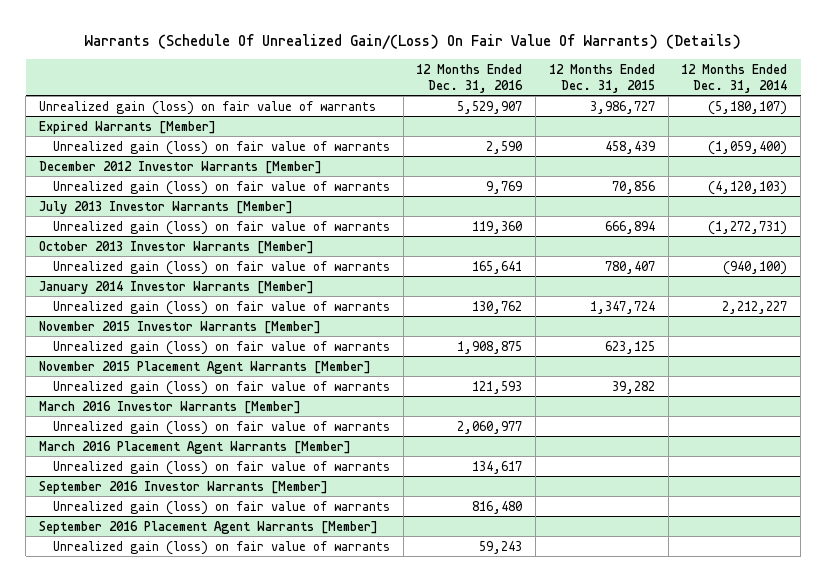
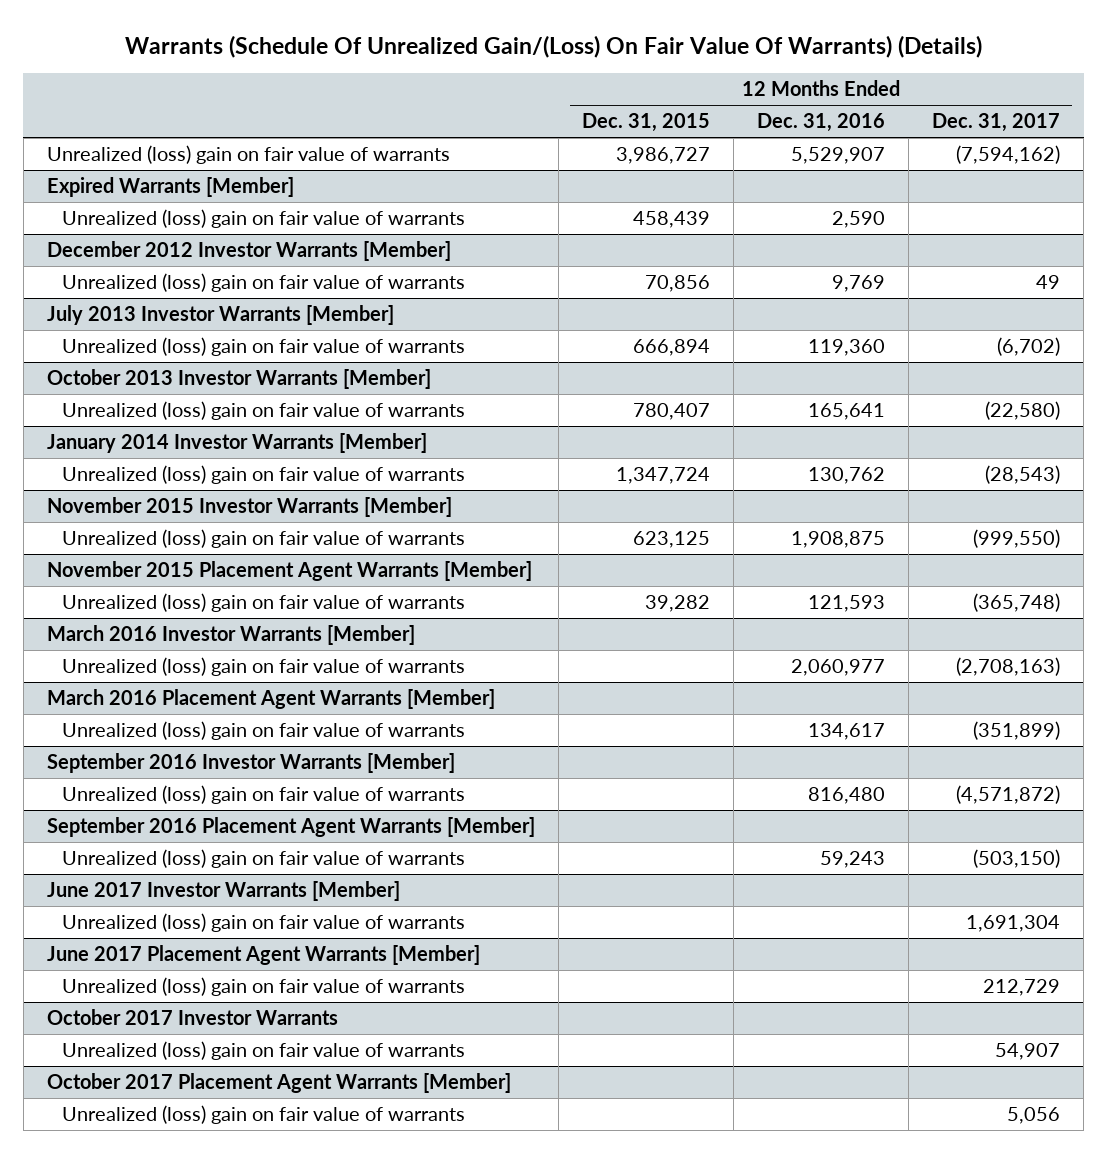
- | 12 Months Ended Dec. 31, 2016 | 12 Months Ended Dec. 31, 2015 | 12 Months Ended Dec. 31, 2014
+ | 12 Months Ended Dec. 31, 2015 | 12 Months Ended Dec. 31, 2016 | 12 Months Ended Dec. 31, 2017
- Unrealized gain (loss) on fair value of warrants | 5,529,907 | 3,986,727 | (5,180,107)
+ Unrealized (loss) gain on fair value of warrants | 3,986,727 | 5,529,907 | (7,594,162)
@ Expired Warrants [Member]
- Unrealized gain (loss) on fair value of warrants | 2,590 | 458,439 | (1,059,400)
+ Unrealized (loss) gain on fair value of warrants | 458,439 | 2,590 |
@ December 2012 Investor Warrants [Member]
- Unrealized gain (loss) on fair value of warrants | 9,769 | 70,856 | (4,120,103)
+ Unrealized (loss) gain on fair value of warrants | 70,856 | 9,769 | 49
@ July 2013 Investor Warrants [Member]
- Unrealized gain (loss) on fair value of warrants | 119,360 | 666,894 | (1,272,731)
+ Unrealized (loss) gain on fair value of warrants | 666,894 | 119,360 | (6,702)
@ October 2013 Investor Warrants [Member]
- Unrealized gain (loss) on fair value of warrants | 165,641 | 780,407 | (940,100)
+ Unrealized (loss) gain on fair value of warrants | 780,407 | 165,641 | (22,580)
@ January 2014 Investor Warrants [Member]
- Unrealized gain (loss) on fair value of warrants | 130,762 | 1,347,724 | 2,212,227
+ Unrealized (loss) gain on fair value of warrants | 1,347,724 | 130,762 | (28,543)
@ November 2015 Investor Warrants [Member]
- Unrealized gain (loss) on fair value of warrants | 1,908,875 | 623,125 |
+ Unrealized (loss) gain on fair value of warrants | 623,125 | 1,908,875 | (999,550)
@ November 2015 Placement Agent Warrants [Member]
- Unrealized gain (loss) on fair value of warrants | 121,593 | 39,282 |
+ Unrealized (loss) gain on fair value of warrants | 39,282 | 121,593 | (365,748)
@ March 2016 Investor Warrants [Member]
- Unrealized gain (loss) on fair value of warrants | 2,060,977 | |
+ Unrealized (loss) gain on fair value of warrants | | 2,060,977 | (2,708,163)
@ March 2016 Placement Agent Warrants [Member]
- Unrealized gain (loss) on fair value of warrants | 134,617 | |
+ Unrealized (loss) gain on fair value of warrants | | 134,617 | (351,899)
@ September 2016 Investor Warrants [Member]
- Unrealized gain (loss) on fair value of warrants | 816,480 | |
+ Unrealized (loss) gain on fair value of warrants | | 816,480 | (4,571,872)
@ September 2016 Placement Agent Warrants [Member]
- Unrealized gain (loss) on fair value of warrants | 59,243 | |
+ Unrealized (loss) gain on fair value of warrants | | 59,243 | (503,150)
+ June 2017 Investor Warrants [Member]
+ Unrealized (loss) gain on fair value of warrants | | | 1,691,304
+ June 2017 Placement Agent Warrants [Member]
+ Unrealized (loss) gain on fair value of warrants | | | 212,729
+ October 2017 Investor Warrants
+ Unrealized (loss) gain on fair value of warrants | | | 54,907
+ October 2017 Placement Agent Warrants [Member]
+ Unrealized (loss) gain on fair value of warrants | | | 5,056

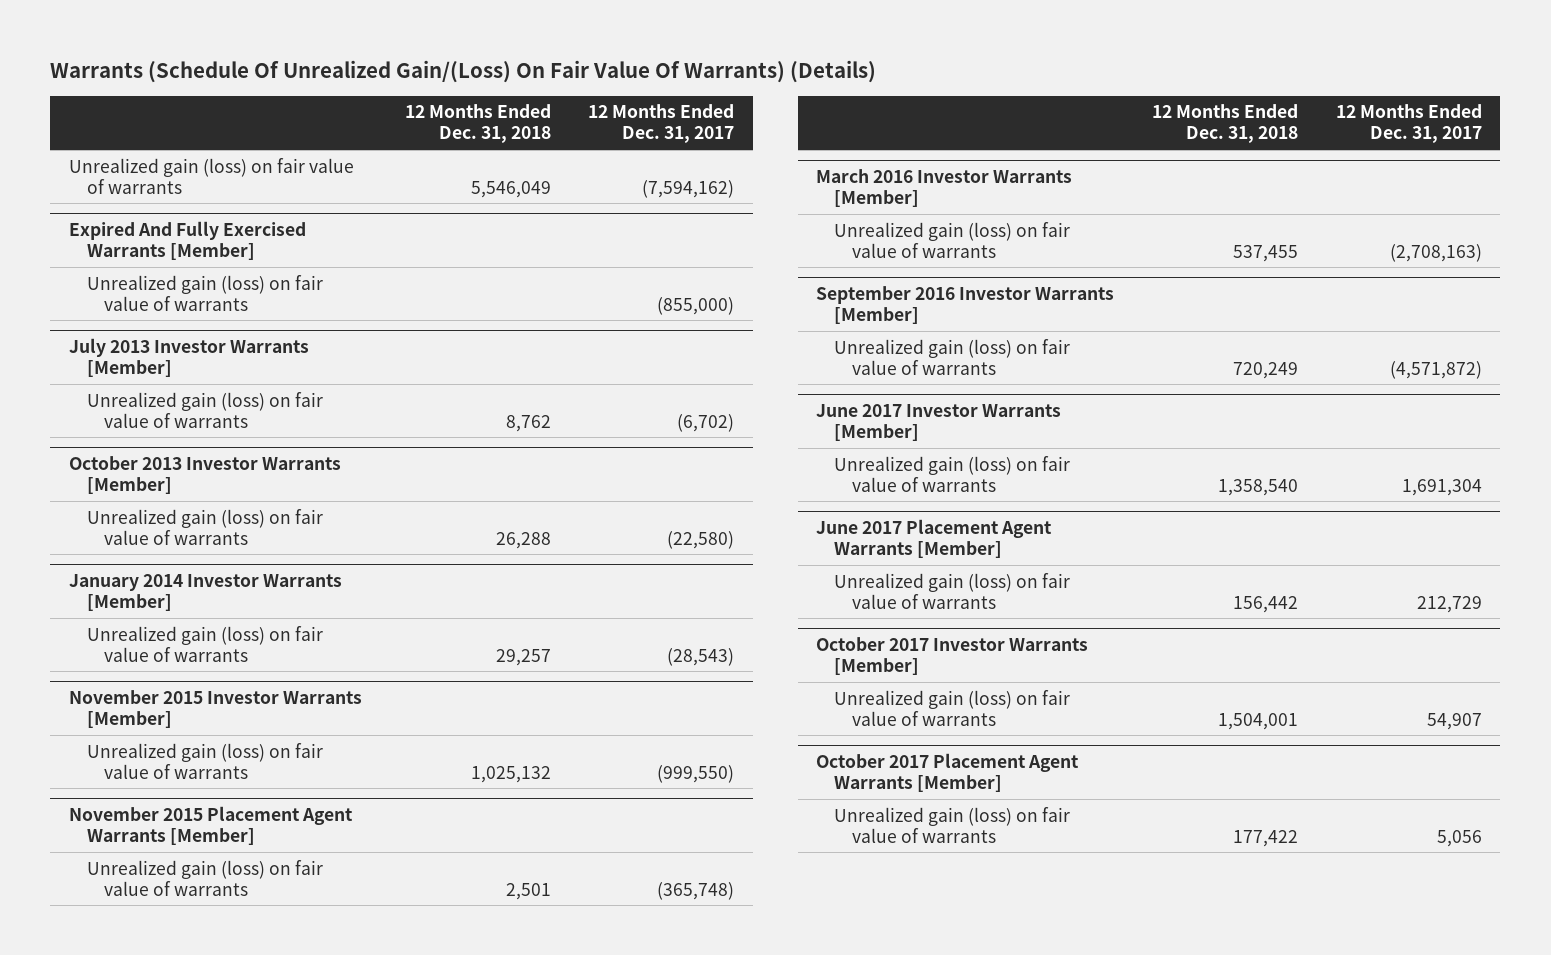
- | 12 Months Ended Dec. 31, 2015 | 12 Months Ended Dec. 31, 2016 | 12 Months Ended Dec. 31, 2017
+ | 12 Months Ended Dec. 31, 2018 | 12 Months Ended Dec. 31, 2017
- Unrealized (loss) gain on fair value of warrants | 3,986,727 | 5,529,907 | (7,594,162)
- Expired Warrants [Member]
- Unrealized (loss) gain on fair value of warrants | 458,439 | 2,590 |
- December 2012 Investor Warrants [Member]
- Unrealized (loss) gain on fair value of warrants | 70,856 | 9,769 | 49
+ Unrealized gain (loss) on fair value of warrants | 5,546,049 | (7,594,162)
+ Expired And Fully Exercised Warrants [Member]
+ Unrealized gain (loss) on fair value of warrants | | (855,000)
@ July 2013 Investor Warrants [Member]
- Unrealized (loss) gain on fair value of warrants | 666,894 | 119,360 | (6,702)
+ Unrealized gain (loss) on fair value of warrants | 8,762 | (6,702)
@ October 2013 Investor Warrants [Member]
- Unrealized (loss) gain on fair value of warrants | 780,407 | 165,641 | (22,580)
+ Unrealized gain (loss) on fair value of warrants | 26,288 | (22,580)
@ January 2014 Investor Warrants [Member]
- Unrealized (loss) gain on fair value of warrants | 1,347,724 | 130,762 | (28,543)
+ Unrealized gain (loss) on fair value of warrants | 29,257 | (28,543)
@ November 2015 Investor Warrants [Member]
- Unrealized (loss) gain on fair value of warrants | 623,125 | 1,908,875 | (999,550)
+ Unrealized gain (loss) on fair value of warrants | 1,025,132 | (999,550)
@ November 2015 Placement Agent Warrants [Member]
- Unrealized (loss) gain on fair value of warrants | 39,282 | 121,593 | (365,748)
+ Unrealized gain (loss) on fair value of warrants | 2,501 | (365,748)
@ March 2016 Investor Warrants [Member]
- Unrealized (loss) gain on fair value of warrants | | 2,060,977 | (2,708,163)
- March 2016 Placement Agent Warrants [Member]
- Unrealized (loss) gain on fair value of warrants | | 134,617 | (351,899)
@ March 2016 Investor Warrants [Member]
+ Unrealized gain (loss) on fair value of warrants | 537,455 | (2,708,163)
@ September 2016 Investor Warrants [Member]
- Unrealized (loss) gain on fair value of warrants | | 816,480 | (4,571,872)
- September 2016 Placement Agent Warrants [Member]
- Unrealized (loss) gain on fair value of warrants | | 59,243 | (503,150)
@ September 2016 Investor Warrants [Member]
+ Unrealized gain (loss) on fair value of warrants | 720,249 | (4,571,872)
@ June 2017 Investor Warrants [Member]
- Unrealized (loss) gain on fair value of warrants | | | 1,691,304
+ Unrealized gain (loss) on fair value of warrants | 1,358,540 | 1,691,304
@ June 2017 Placement Agent Warrants [Member]
- Unrealized (loss) gain on fair value of warrants | | | 212,729
- October 2017 Investor Warrants
- Unrealized (loss) gain on fair value of warrants | | | 54,907
@ June 2017 Placement Agent Warrants [Member]
+ Unrealized gain (loss) on fair value of warrants | 156,442 | 212,729
+ October 2017 Investor Warrants [Member]
+ Unrealized gain (loss) on fair value of warrants | 1,504,001 | 54,907
@ October 2017 Placement Agent Warrants [Member]
- Unrealized (loss) gain on fair value of warrants | | | 5,056
+ Unrealized gain (loss) on fair value of warrants | 177,422 | 5,056

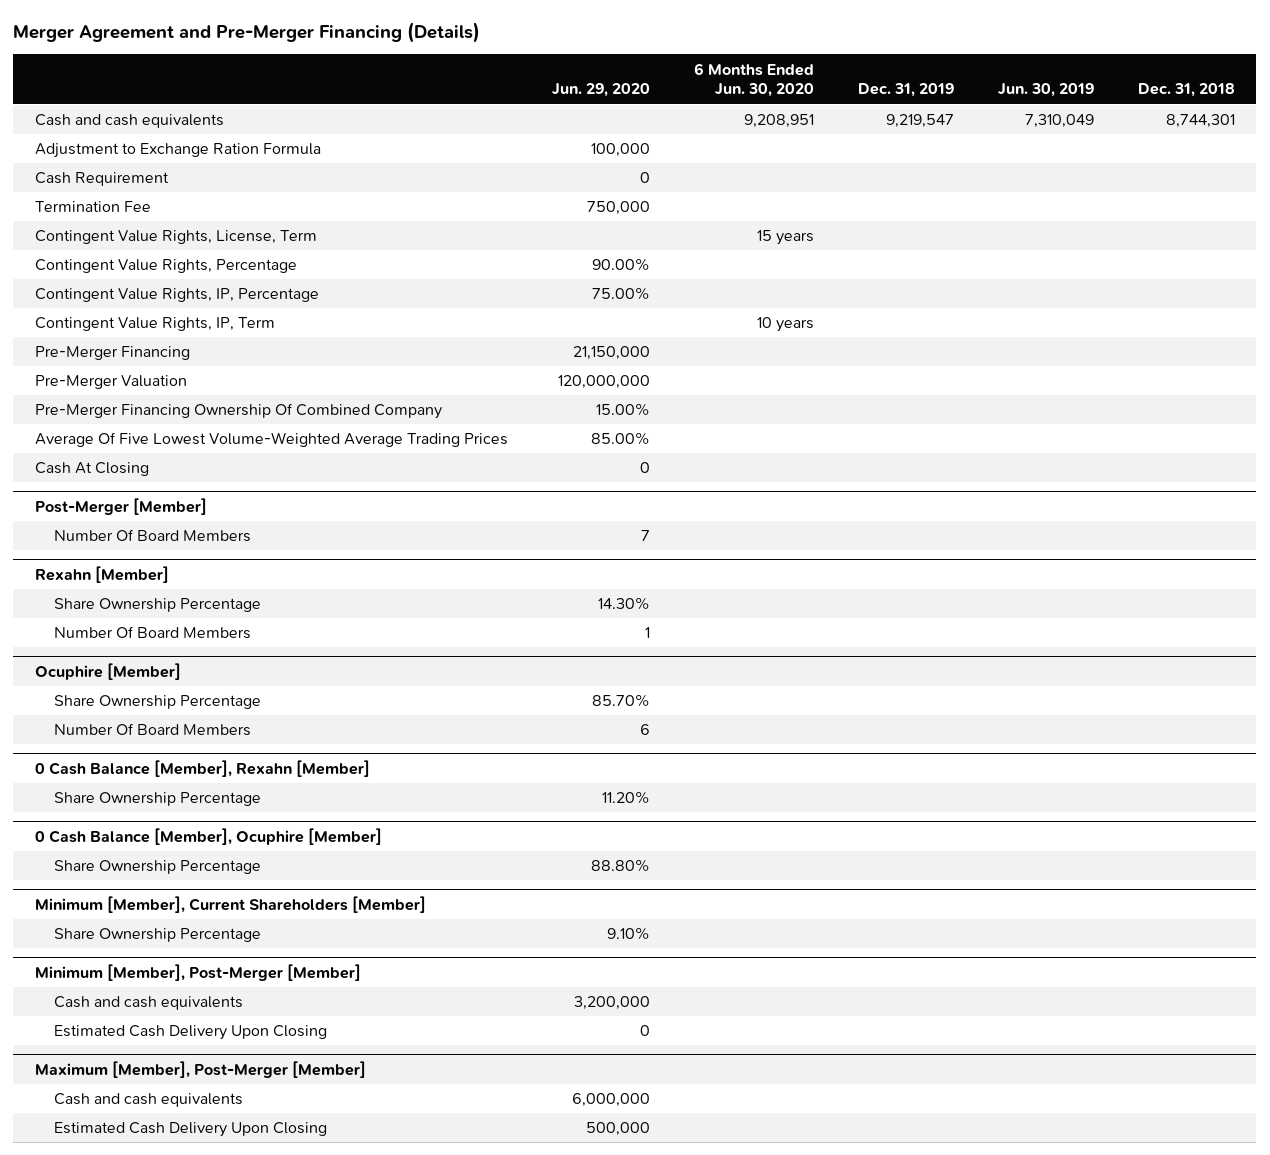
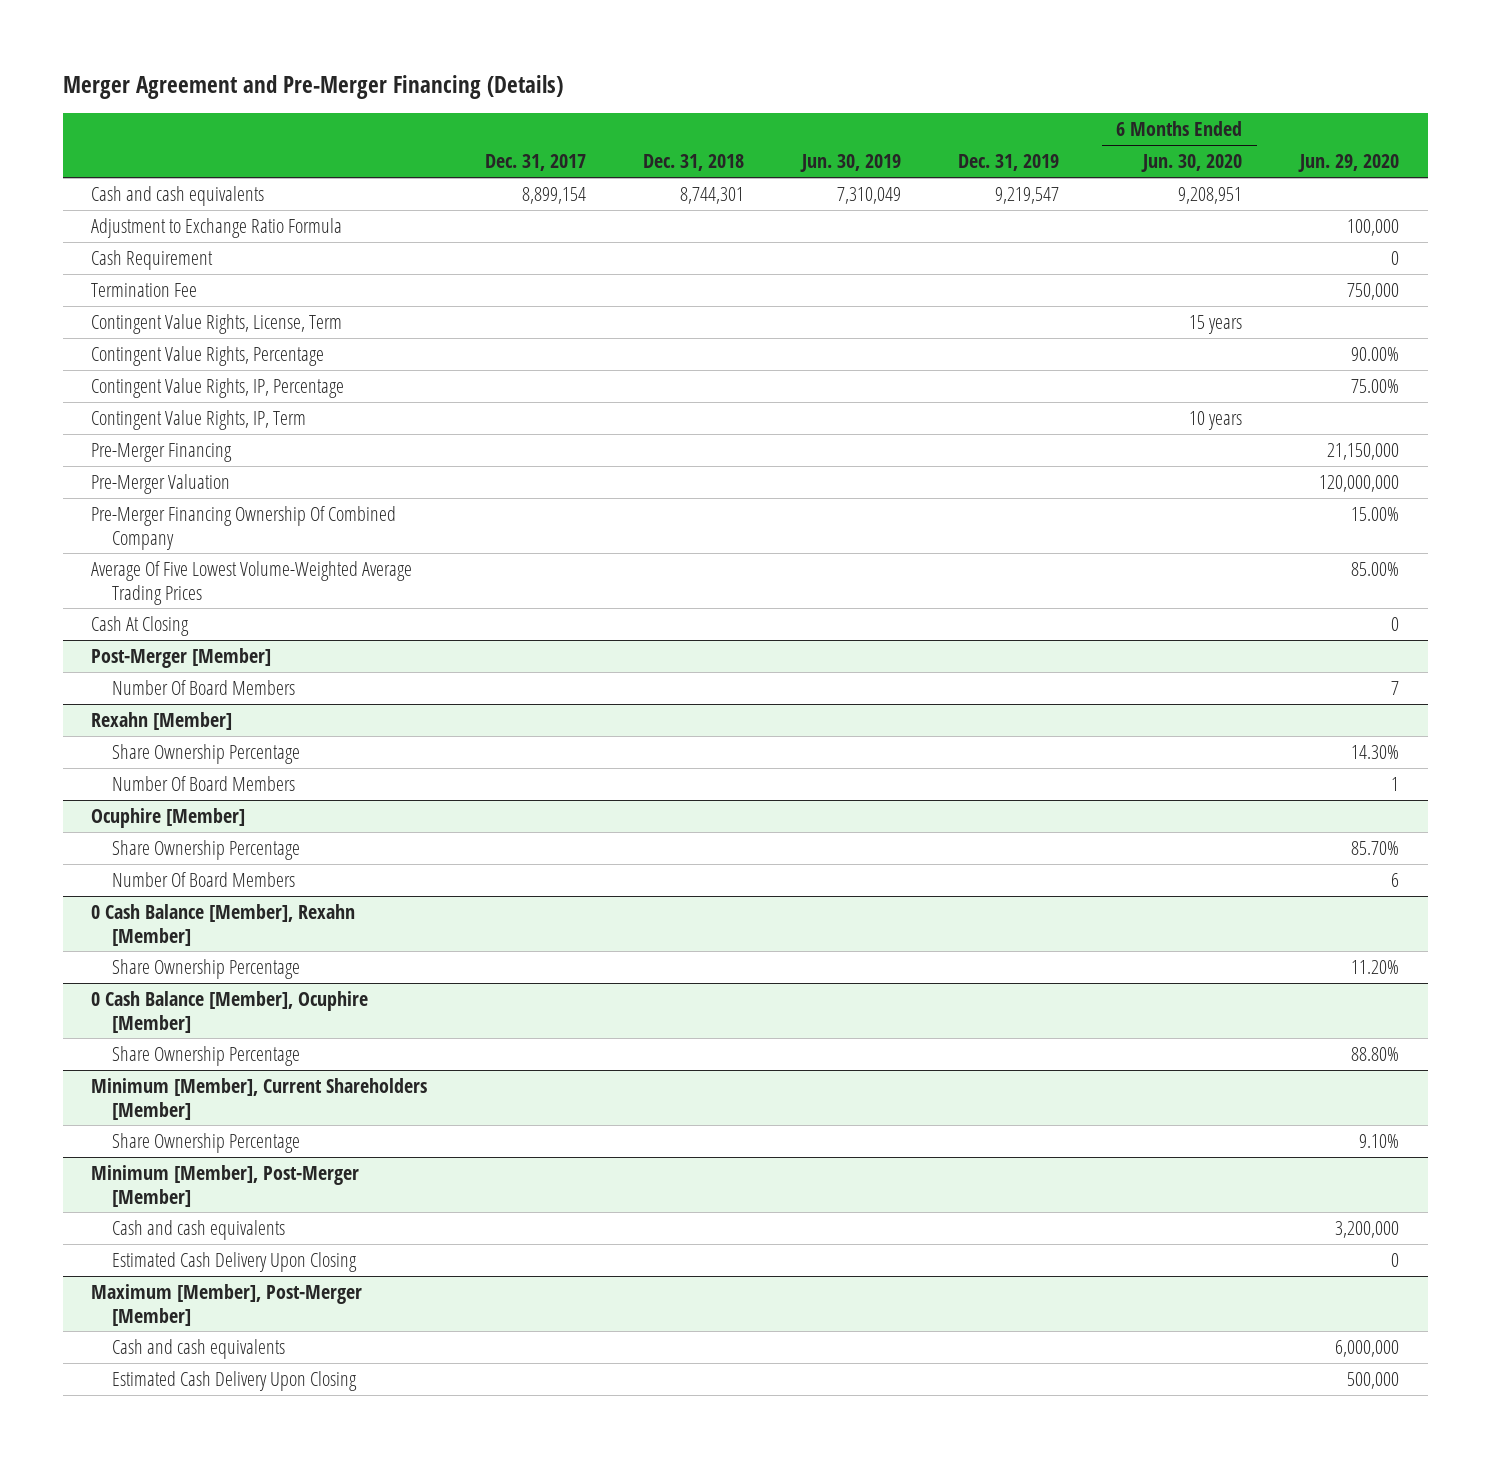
- | Jun. 29, 2020 | 6 Months Ended Jun. 30, 2020 | Dec. 31, 2019 | Jun. 30, 2019 | Dec. 31, 2018
+ | Dec. 31, 2017 | Dec. 31, 2018 | Jun. 30, 2019 | Dec. 31, 2019 | 6 Months Ended Jun. 30, 2020 | Jun. 29, 2020
- Adjustment to Exchange Ration Formula | 100,000 | | | |
+ Adjustment to Exchange Ratio Formula | | | | | | 100,000

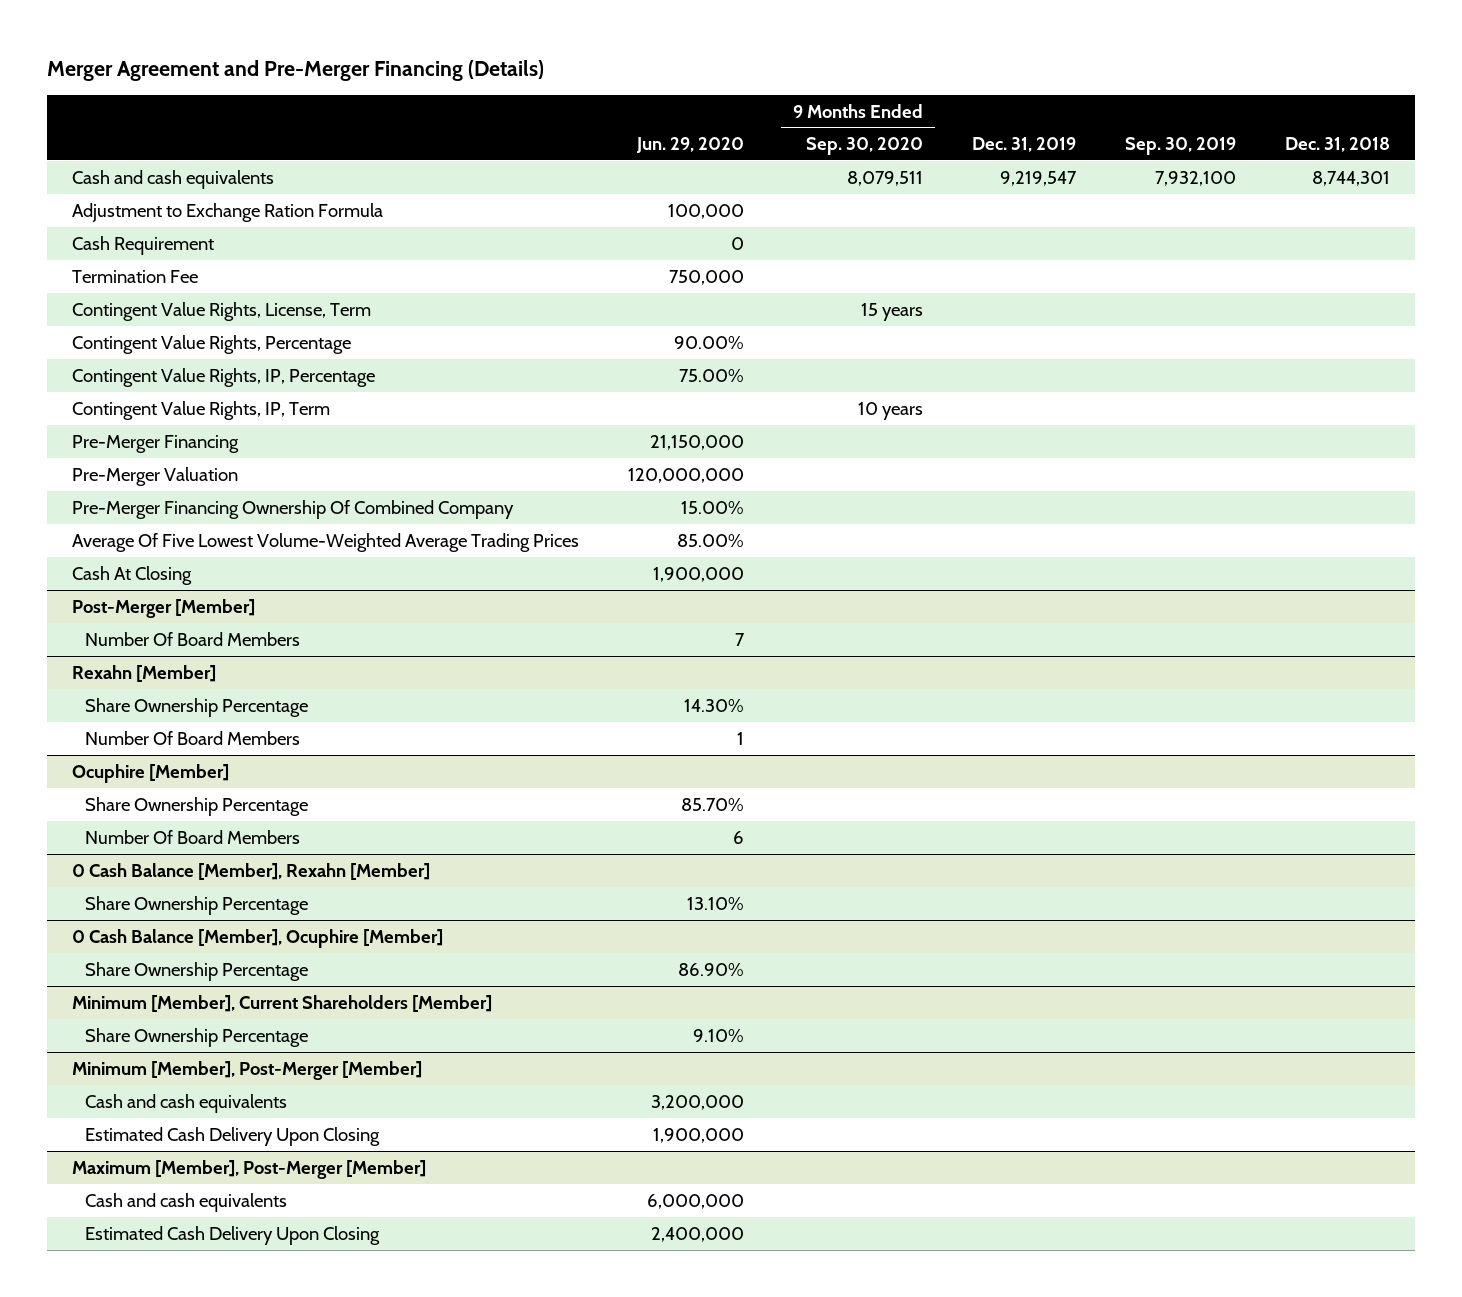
- | Dec. 31, 2017 | Dec. 31, 2018 | Jun. 30, 2019 | Dec. 31, 2019 | 6 Months Ended Jun. 30, 2020 | Jun. 29, 2020
+ | Jun. 29, 2020 | 9 Months Ended Sep. 30, 2020 | Dec. 31, 2019 | Sep. 30, 2019 | Dec. 31, 2018
- Adjustment to Exchange Ratio Formula | | | | | | 100,000
+ Adjustment to Exchange Ration Formula | 100,000 | | | |
- Cash At Closing | | | | | | 0
+ Cash At Closing | 1,900,000 | | | |
@ 0 Cash Balance [Member], Rexahn [Member]
- Share Ownership Percentage | | | | | | 11.20%
+ Share Ownership Percentage | 13.10% | | | |
@ 0 Cash Balance [Member], Ocuphire [Member]
- Share Ownership Percentage | | | | | | 88.80%
+ Share Ownership Percentage | 86.90% | | | |
@ Minimum [Member], Post-Merger [Member]
- Estimated Cash Delivery Upon Closing | | | | | | 0
+ Estimated Cash Delivery Upon Closing | 1,900,000 | | | |
@ Maximum [Member], Post-Merger [Member]
- Estimated Cash Delivery Upon Closing | | | | | | 500,000
+ Estimated Cash Delivery Upon Closing | 2,400,000 | | | |

